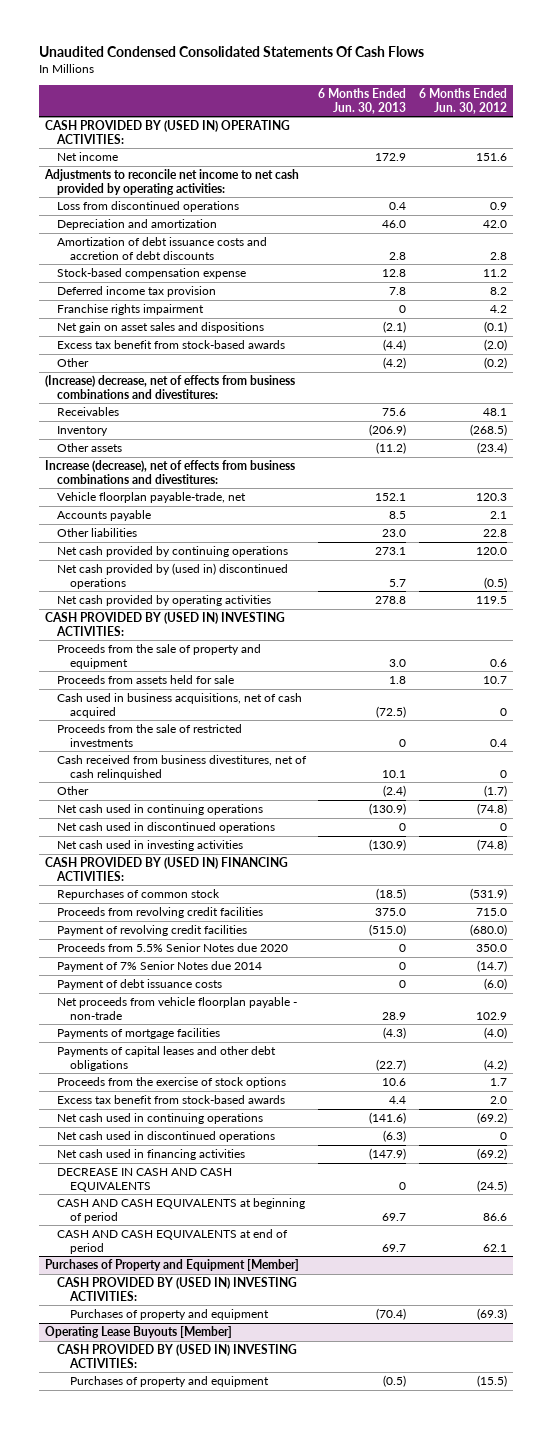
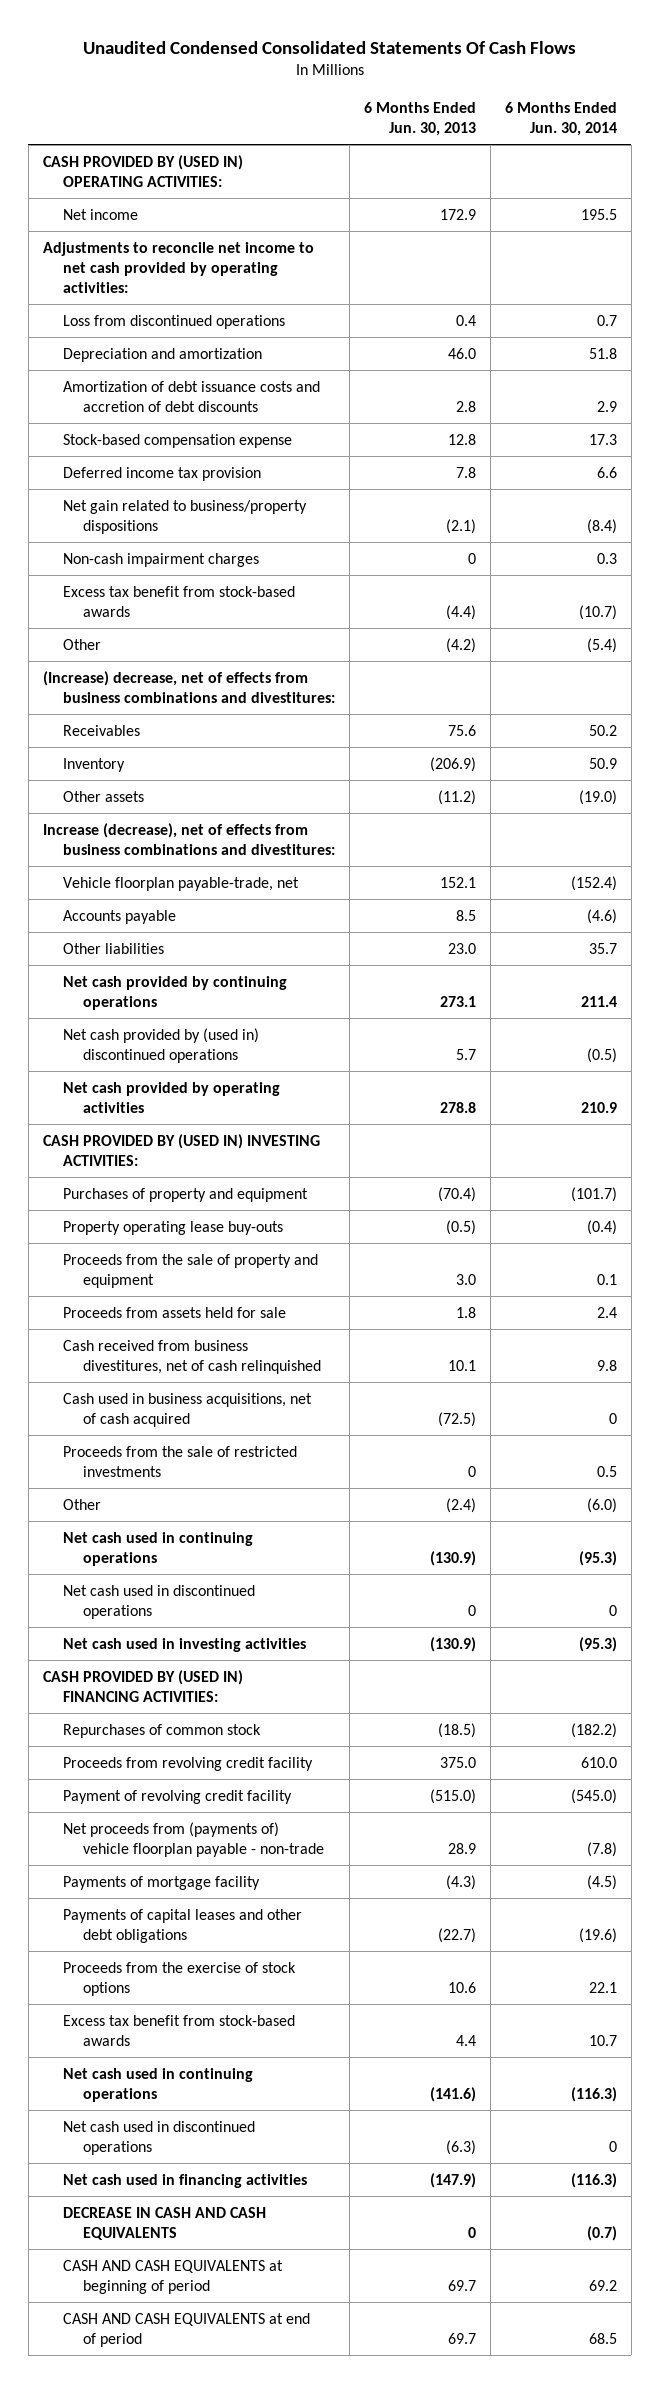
- | 6 Months Ended Jun. 30, 2013 | 6 Months Ended Jun. 30, 2012
+ | 6 Months Ended Jun. 30, 2013 | 6 Months Ended Jun. 30, 2014
- Franchise rights impairment | 0 | 4.2
- Net gain on asset sales and dispositions | (2.1) | (0.1)
+ Net gain related to business/property dispositions | (2.1) | (8.4)
+ Non-cash impairment charges | 0 | 0.3
+ Purchases of property and equipment | (70.4) | (101.7)
+ Property operating lease buy-outs | (0.5) | (0.4)
moved up: Cash received from business divestitures, net of cash relinquished | 10.1 | 9.8
- Proceeds from revolving credit facilities | 375.0 | 715.0
- Payment of revolving credit facilities | (515.0) | (680.0)
- Proceeds from 5.5% Senior Notes due 2020 | 0 | 350.0
- Payment of 7% Senior Notes due 2014 | 0 | (14.7)
- Payment of debt issuance costs | 0 | (6.0)
- Net proceeds from vehicle floorplan payable - non-trade | 28.9 | 102.9
- Payments of mortgage facilities | (4.3) | (4.0)
+ Proceeds from revolving credit facility | 375.0 | 610.0
+ Payment of revolving credit facility | (515.0) | (545.0)
+ Net proceeds from (payments of) vehicle floorplan payable - non-trade | 28.9 | (7.8)
+ Payments of mortgage facility | (4.3) | (4.5)
- Purchases of Property and Equipment [Member]
- CASH PROVIDED BY (USED IN) INVESTING ACTIVITIES:
- Purchases of property and equipment | (70.4) | (69.3)
- Operating Lease Buyouts [Member]
- CASH PROVIDED BY (USED IN) INVESTING ACTIVITIES:
- Purchases of property and equipment | (0.5) | (15.5)

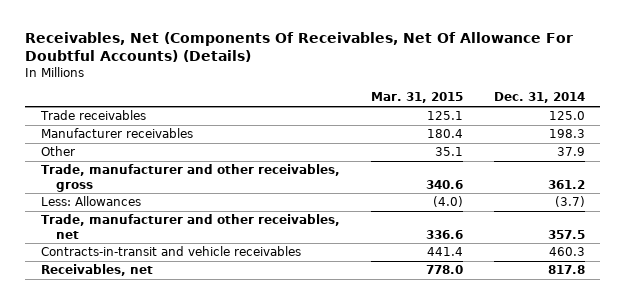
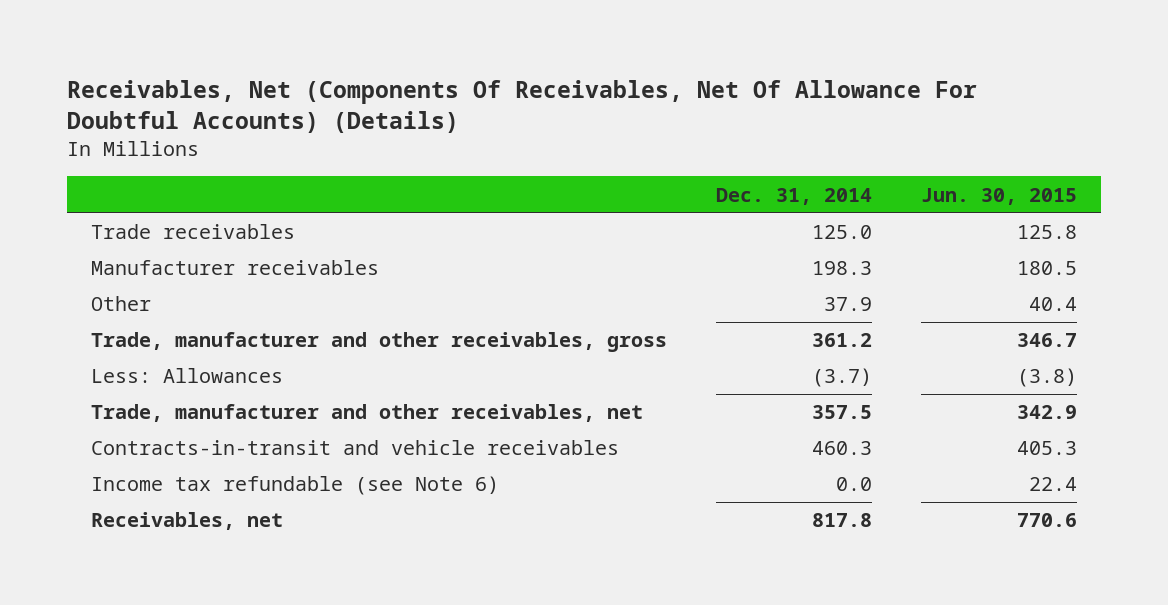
- | Mar. 31, 2015 | Dec. 31, 2014
+ | Dec. 31, 2014 | Jun. 30, 2015
+ Income tax refundable (see Note 6) | 0.0 | 22.4

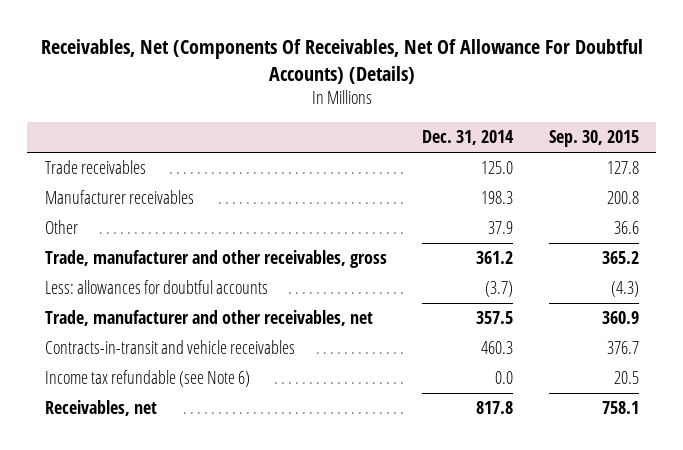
- | Dec. 31, 2014 | Jun. 30, 2015
+ | Dec. 31, 2014 | Sep. 30, 2015
- Less: Allowances | (3.7) | (3.8)
+ Less: allowances for doubtful accounts | (3.7) | (4.3)

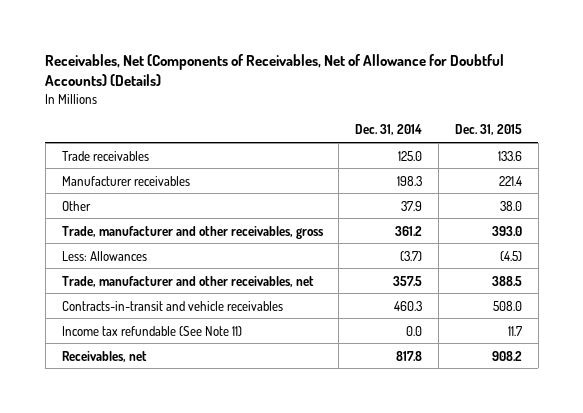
- Receivables, Net (Components Of Receivables, Net Of Allowance For Doubtful Accounts) (Details)
+ Receivables, Net (Components of Receivables, Net of Allowance for Doubtful Accounts) (Details)
- | Dec. 31, 2014 | Sep. 30, 2015
+ | Dec. 31, 2014 | Dec. 31, 2015
- Less: allowances for doubtful accounts | (3.7) | (4.3)
+ Less: Allowances | (3.7) | (4.5)
- Income tax refundable (see Note 6) | 0.0 | 20.5
+ Income tax refundable (See Note 11) | 0.0 | 11.7

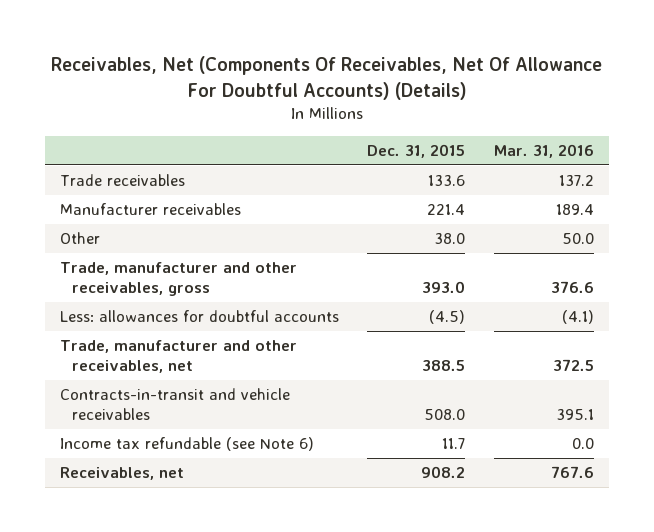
- Receivables, Net (Components of Receivables, Net of Allowance for Doubtful Accounts) (Details)
+ Receivables, Net (Components Of Receivables, Net Of Allowance For Doubtful Accounts) (Details)
- | Dec. 31, 2014 | Dec. 31, 2015
+ | Dec. 31, 2015 | Mar. 31, 2016
- Less: Allowances | (3.7) | (4.5)
+ Less: allowances for doubtful accounts | (4.5) | (4.1)
- Income tax refundable (See Note 11) | 0.0 | 11.7
+ Income tax refundable (see Note 6) | 11.7 | 0.0

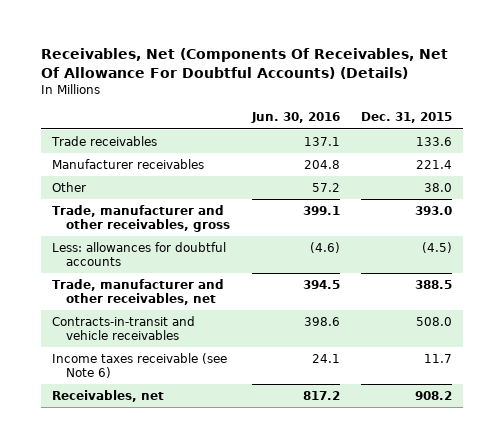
- | Dec. 31, 2015 | Mar. 31, 2016
+ | Jun. 30, 2016 | Dec. 31, 2015
- Income tax refundable (see Note 6) | 11.7 | 0.0
+ Income taxes receivable (see Note 6) | 24.1 | 11.7

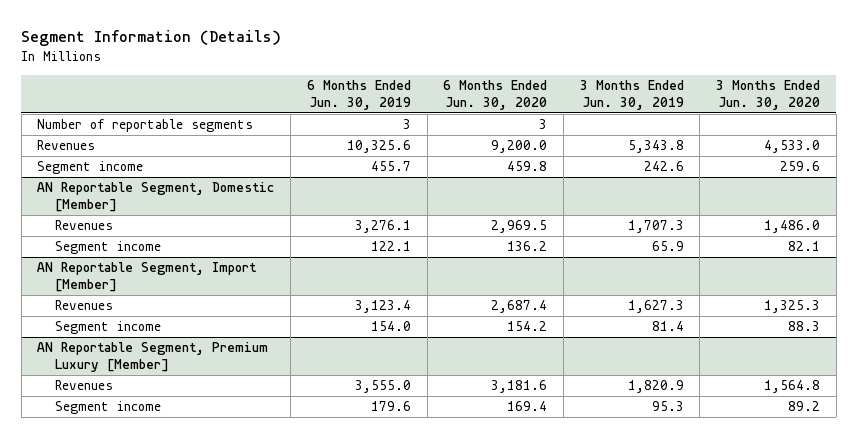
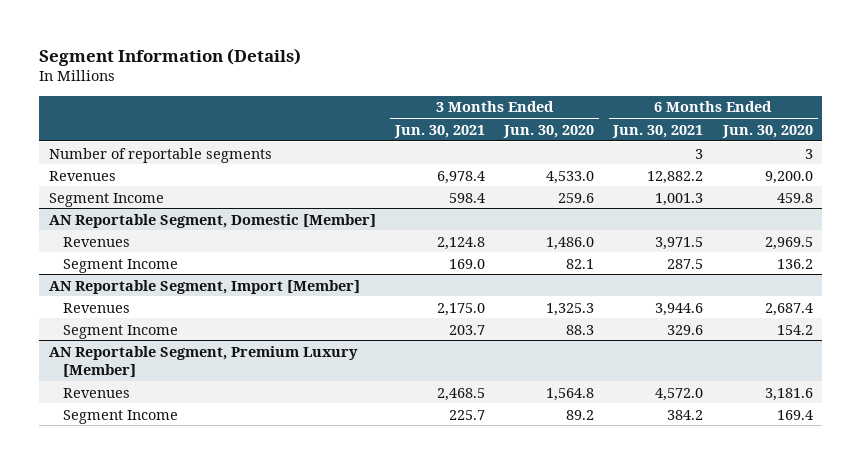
- | 6 Months Ended Jun. 30, 2019 | 6 Months Ended Jun. 30, 2020 | 3 Months Ended Jun. 30, 2019 | 3 Months Ended Jun. 30, 2020
+ | 3 Months Ended Jun. 30, 2021 | 3 Months Ended Jun. 30, 2020 | 6 Months Ended Jun. 30, 2021 | 6 Months Ended Jun. 30, 2020
- Segment income | 455.7 | 459.8 | 242.6 | 259.6
+ Segment Income | 598.4 | 259.6 | 1,001.3 | 459.8
@ AN Reportable Segment, Domestic [Member]
- Segment income | 122.1 | 136.2 | 65.9 | 82.1
+ Segment Income | 169.0 | 82.1 | 287.5 | 136.2
@ AN Reportable Segment, Import [Member]
- Segment income | 154.0 | 154.2 | 81.4 | 88.3
+ Segment Income | 203.7 | 88.3 | 329.6 | 154.2
@ AN Reportable Segment, Premium Luxury [Member]
- Segment income | 179.6 | 169.4 | 95.3 | 89.2
+ Segment Income | 225.7 | 89.2 | 384.2 | 169.4

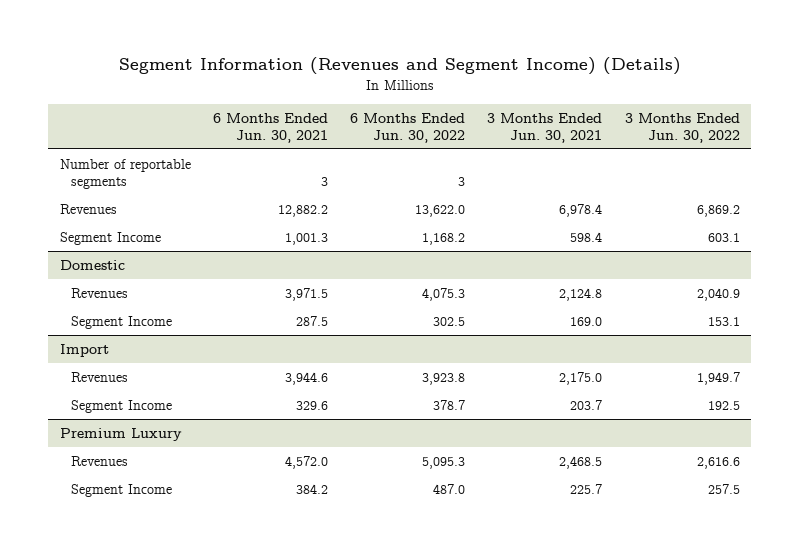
- Segment Information (Details)
+ Segment Information (Revenues and Segment Income) (Details)
- | 3 Months Ended Jun. 30, 2021 | 3 Months Ended Jun. 30, 2020 | 6 Months Ended Jun. 30, 2021 | 6 Months Ended Jun. 30, 2020
+ | 6 Months Ended Jun. 30, 2021 | 6 Months Ended Jun. 30, 2022 | 3 Months Ended Jun. 30, 2021 | 3 Months Ended Jun. 30, 2022
- AN Reportable Segment, Domestic [Member]
+ Domestic
- AN Reportable Segment, Import [Member]
+ Import
- AN Reportable Segment, Premium Luxury [Member]
+ Premium Luxury

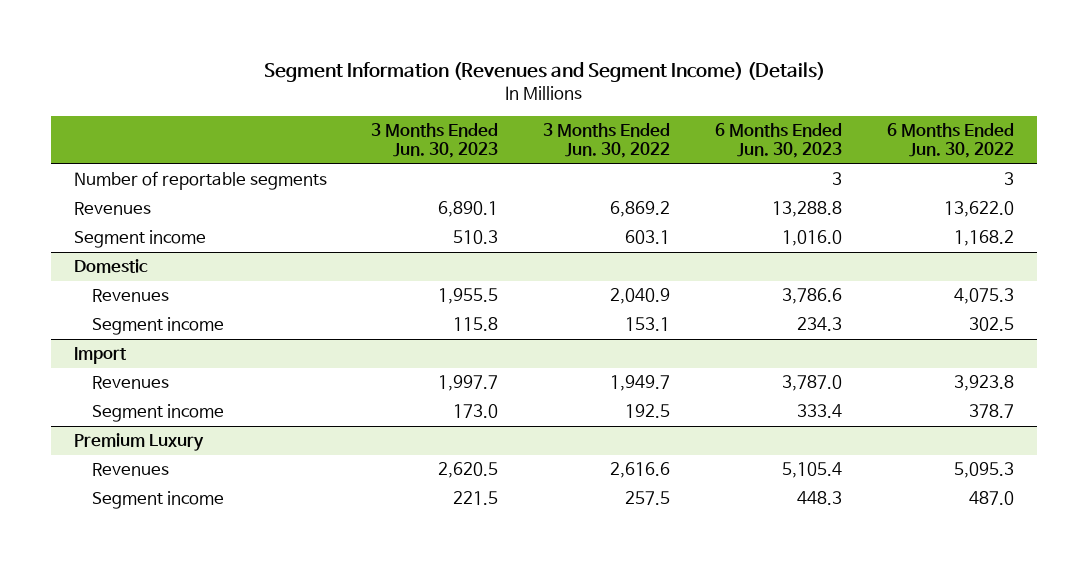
- | 6 Months Ended Jun. 30, 2021 | 6 Months Ended Jun. 30, 2022 | 3 Months Ended Jun. 30, 2021 | 3 Months Ended Jun. 30, 2022
+ | 3 Months Ended Jun. 30, 2023 | 3 Months Ended Jun. 30, 2022 | 6 Months Ended Jun. 30, 2023 | 6 Months Ended Jun. 30, 2022
- Segment Income | 1,001.3 | 1,168.2 | 598.4 | 603.1
+ Segment income | 510.3 | 603.1 | 1,016.0 | 1,168.2
@ Domestic
- Segment Income | 287.5 | 302.5 | 169.0 | 153.1
+ Segment income | 115.8 | 153.1 | 234.3 | 302.5
@ Import
- Segment Income | 329.6 | 378.7 | 203.7 | 192.5
+ Segment income | 173.0 | 192.5 | 333.4 | 378.7
@ Premium Luxury
- Segment Income | 384.2 | 487.0 | 225.7 | 257.5
+ Segment income | 221.5 | 257.5 | 448.3 | 487.0

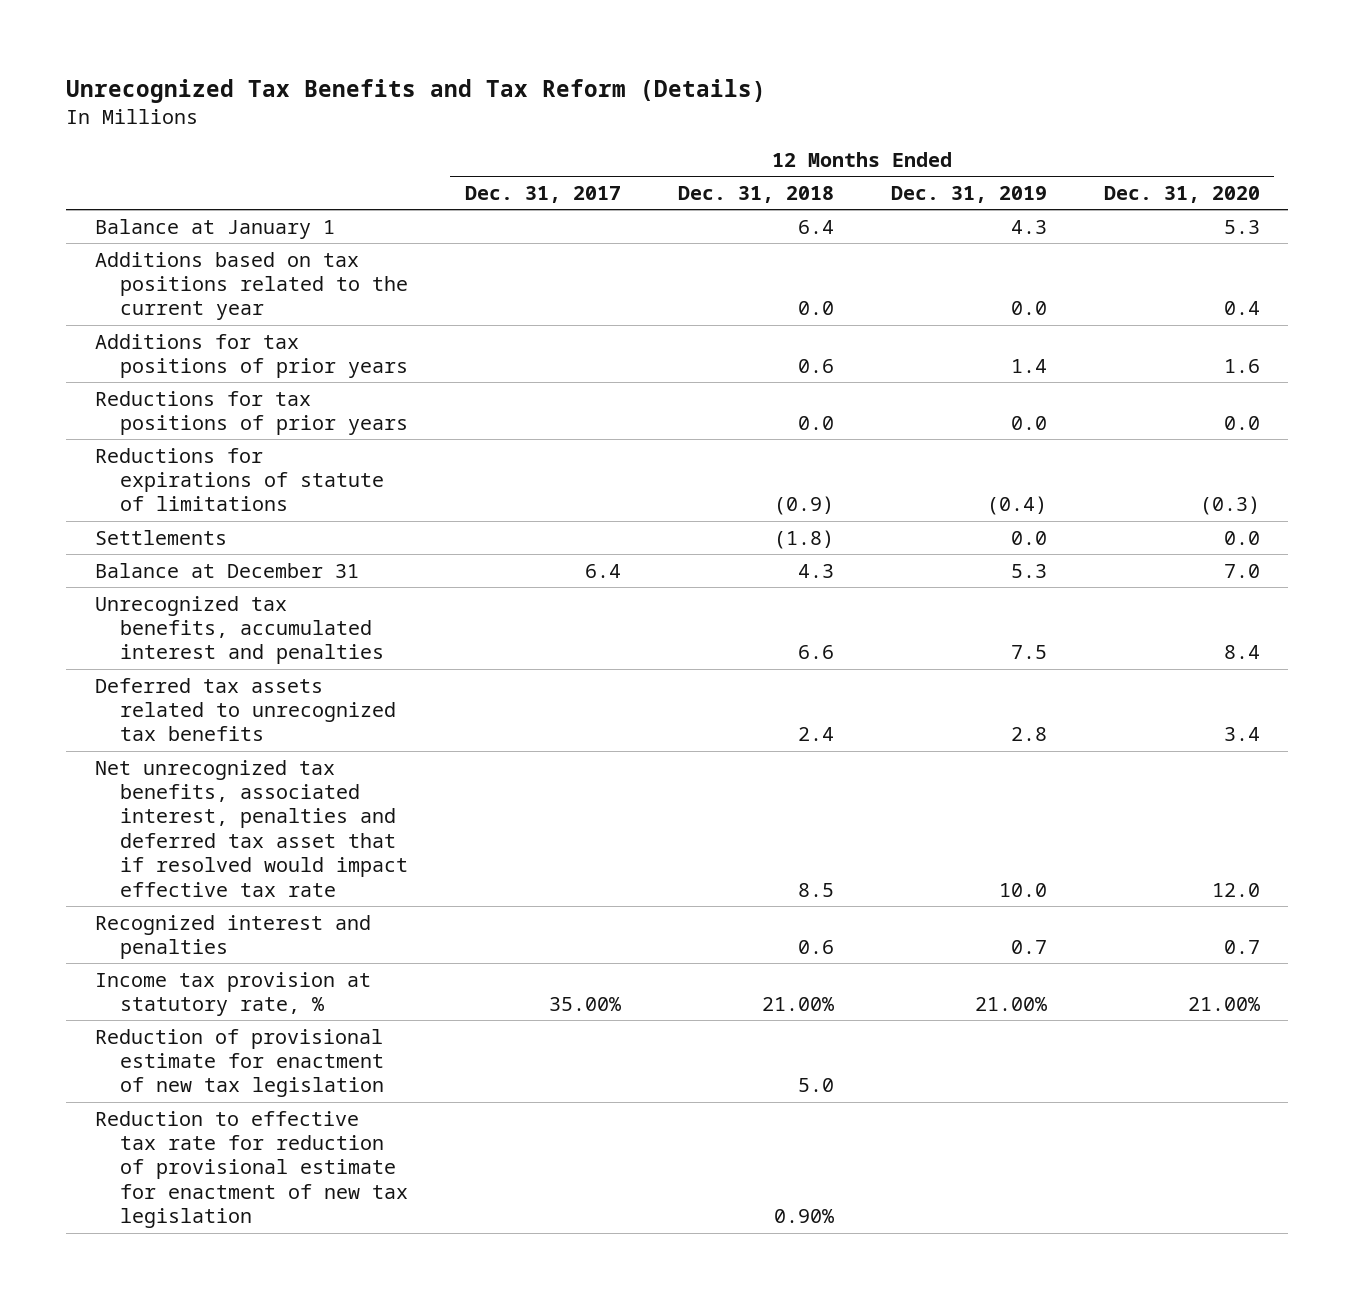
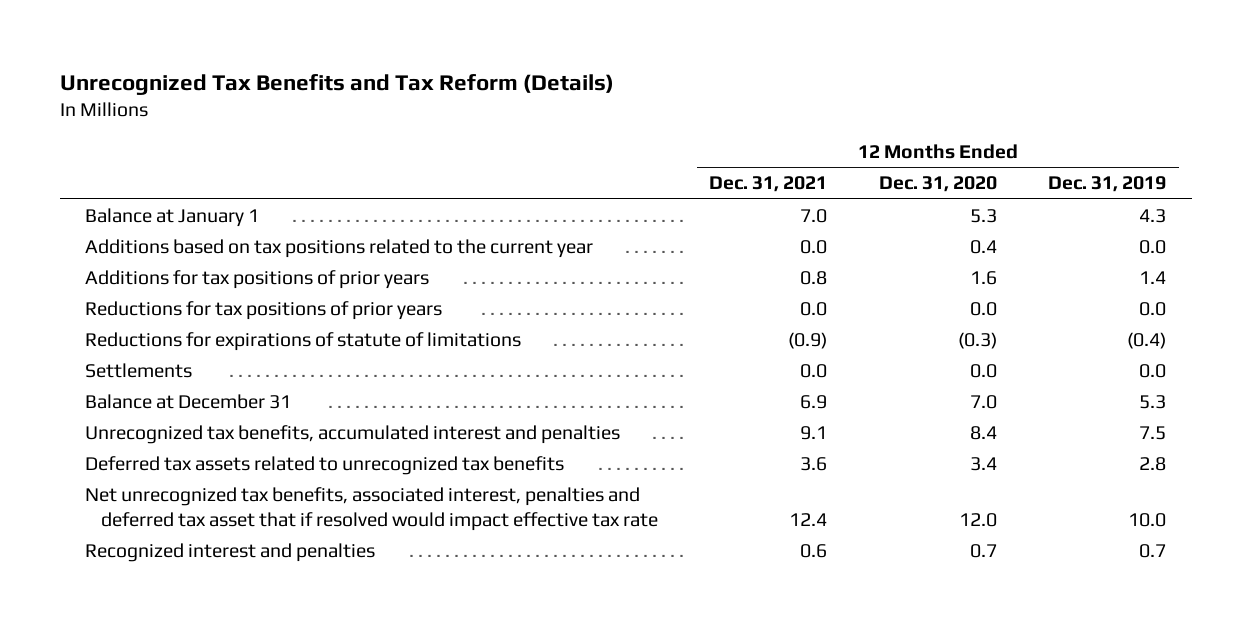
- | 12 Months Ended Dec. 31, 2017 | 12 Months Ended Dec. 31, 2018 | 12 Months Ended Dec. 31, 2019 | 12 Months Ended Dec. 31, 2020
+ | 12 Months Ended Dec. 31, 2021 | 12 Months Ended Dec. 31, 2020 | 12 Months Ended Dec. 31, 2019
- Income tax provision at statutory rate, % | 35.00% | 21.00% | 21.00% | 21.00%
- Reduction of provisional estimate for enactment of new tax legislation | | 5.0 | |
- Reduction to effective tax rate for reduction of provisional estimate for enactment of new tax legislation | | 0.90% | |

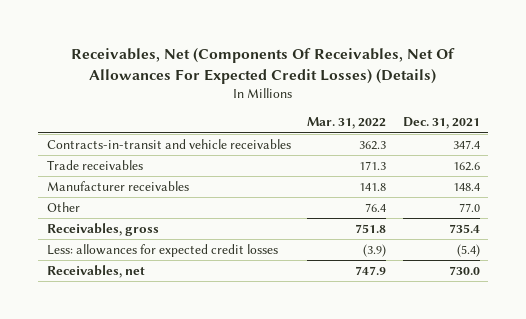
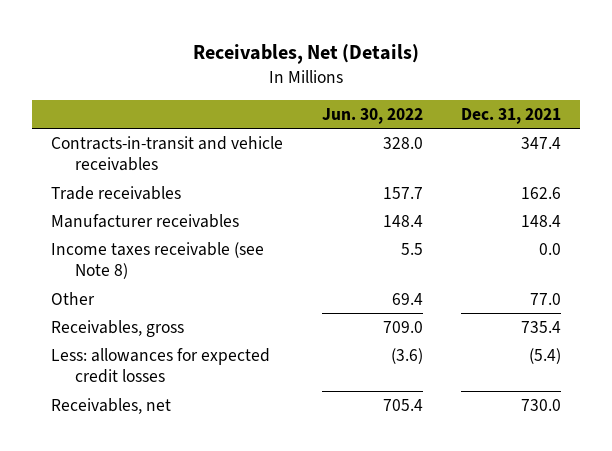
- Receivables, Net (Components Of Receivables, Net Of Allowances For Expected Credit Losses) (Details)
+ Receivables, Net (Details)
- | Mar. 31, 2022 | Dec. 31, 2021
+ | Jun. 30, 2022 | Dec. 31, 2021
+ Income taxes receivable (see Note 8) | 5.5 | 0.0

